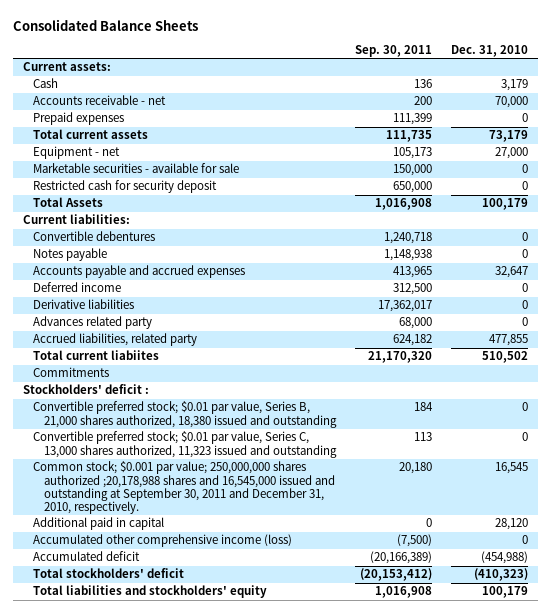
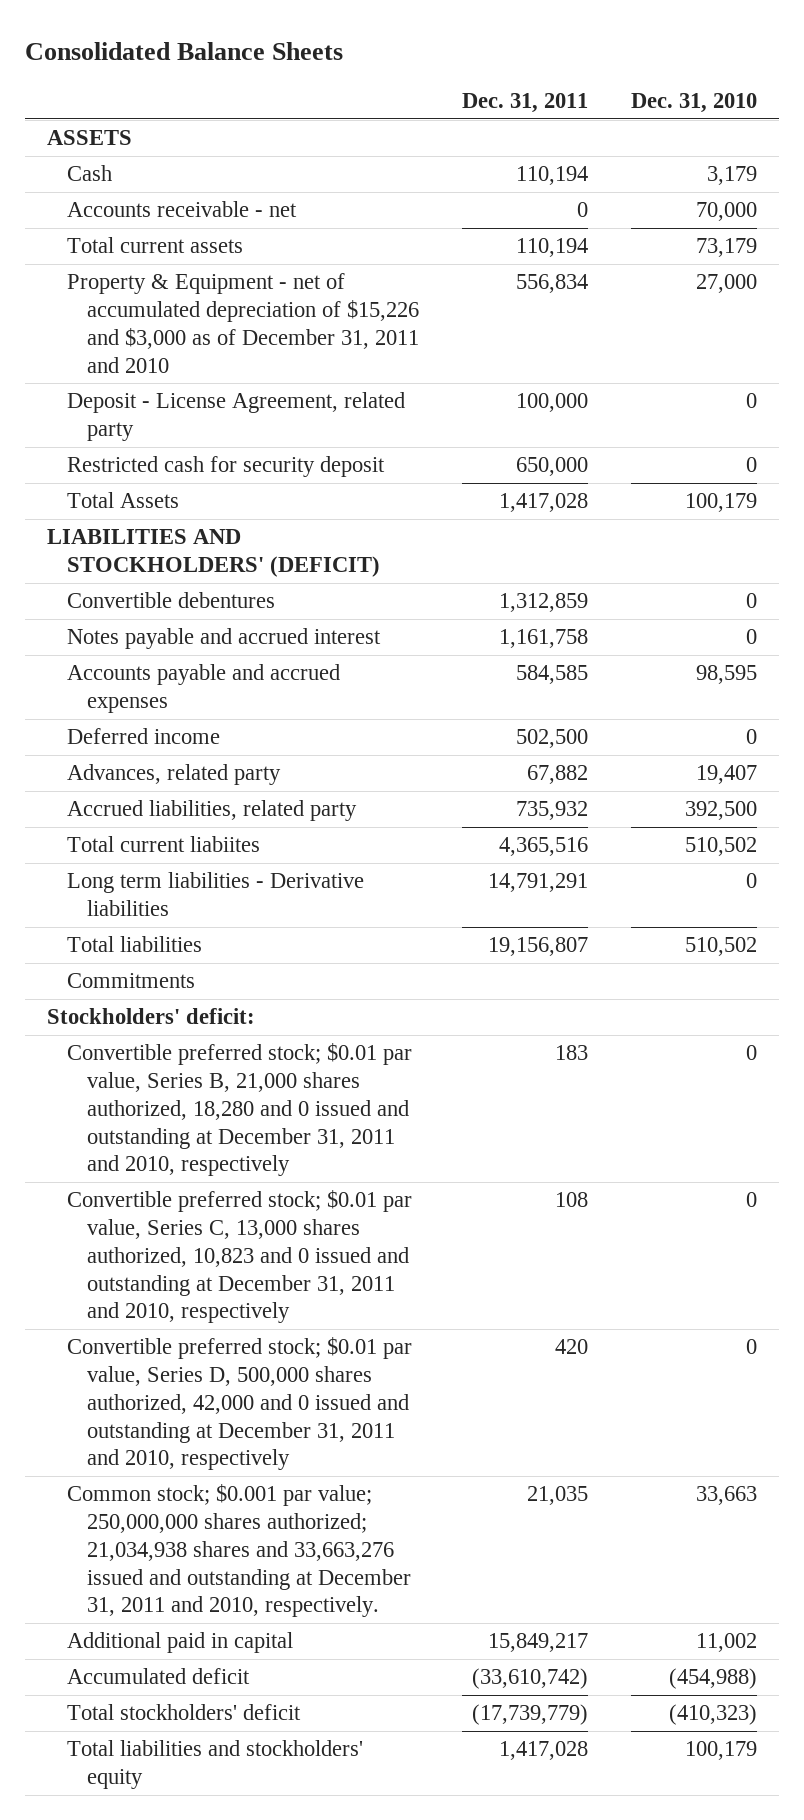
- | Sep. 30, 2011 | Dec. 31, 2010
+ | Dec. 31, 2011 | Dec. 31, 2010
- Current assets:
+ ASSETS
- Prepaid expenses | 111,399 | 0
- Equipment - net | 105,173 | 27,000
- Marketable securities - available for sale | 150,000 | 0
+ Property & Equipment - net of accumulated depreciation of $15,226 and $3,000 as of December 31, 2011 and 2010 | 556,834 | 27,000
+ Deposit - License Agreement, related party | 100,000 | 0
- Current liabilities:
+ LIABILITIES AND STOCKHOLDERS' (DEFICIT)
- Notes payable | 1,148,938 | 0
- Accounts payable and accrued expenses | 413,965 | 32,647
+ Notes payable and accrued interest | 1,161,758 | 0
+ Accounts payable and accrued expenses | 584,585 | 98,595
- Derivative liabilities | 17,362,017 | 0
- Advances related party | 68,000 | 0
- Accrued liabilities, related party | 624,182 | 477,855
+ Advances, related party | 67,882 | 19,407
+ Accrued liabilities, related party | 735,932 | 392,500
+ Long term liabilities - Derivative liabilities | 14,791,291 | 0
+ Total liabilities | 19,156,807 | 510,502
- Stockholders' deficit :
- Convertible preferred stock; $0.01 par value, Series B, 21,000 shares authorized, 18,380 issued and outstanding | 184 | 0
- Convertible preferred stock; $0.01 par value, Series C, 13,000 shares authorized, 11,323 issued and outstanding | 113 | 0
- Common stock; $0.001 par value; 250,000,000 shares authorized ;20,178,988 shares and 16,545,000 issued and outstanding at September 30, 2011 and December 31, 2010, respectively. | 20,180 | 16,545
- Additional paid in capital | 0 | 28,120
- Accumulated other comprehensive income (loss) | (7,500) | 0
+ Stockholders' deficit:
+ Convertible preferred stock; $0.01 par value, Series B, 21,000 shares authorized, 18,280 and 0 issued and outstanding at December 31, 2011 and 2010, respectively | 183 | 0
+ Convertible preferred stock; $0.01 par value, Series C, 13,000 shares authorized, 10,823 and 0 issued and outstanding at December 31, 2011 and 2010, respectively | 108 | 0
+ Convertible preferred stock; $0.01 par value, Series D, 500,000 shares authorized, 42,000 and 0 issued and outstanding at December 31, 2011 and 2010, respectively | 420 | 0
+ Common stock; $0.001 par value; 250,000,000 shares authorized; 21,034,938 shares and 33,663,276 issued and outstanding at December 31, 2011 and 2010, respectively. | 21,035 | 33,663
+ Additional paid in capital | 15,849,217 | 11,002

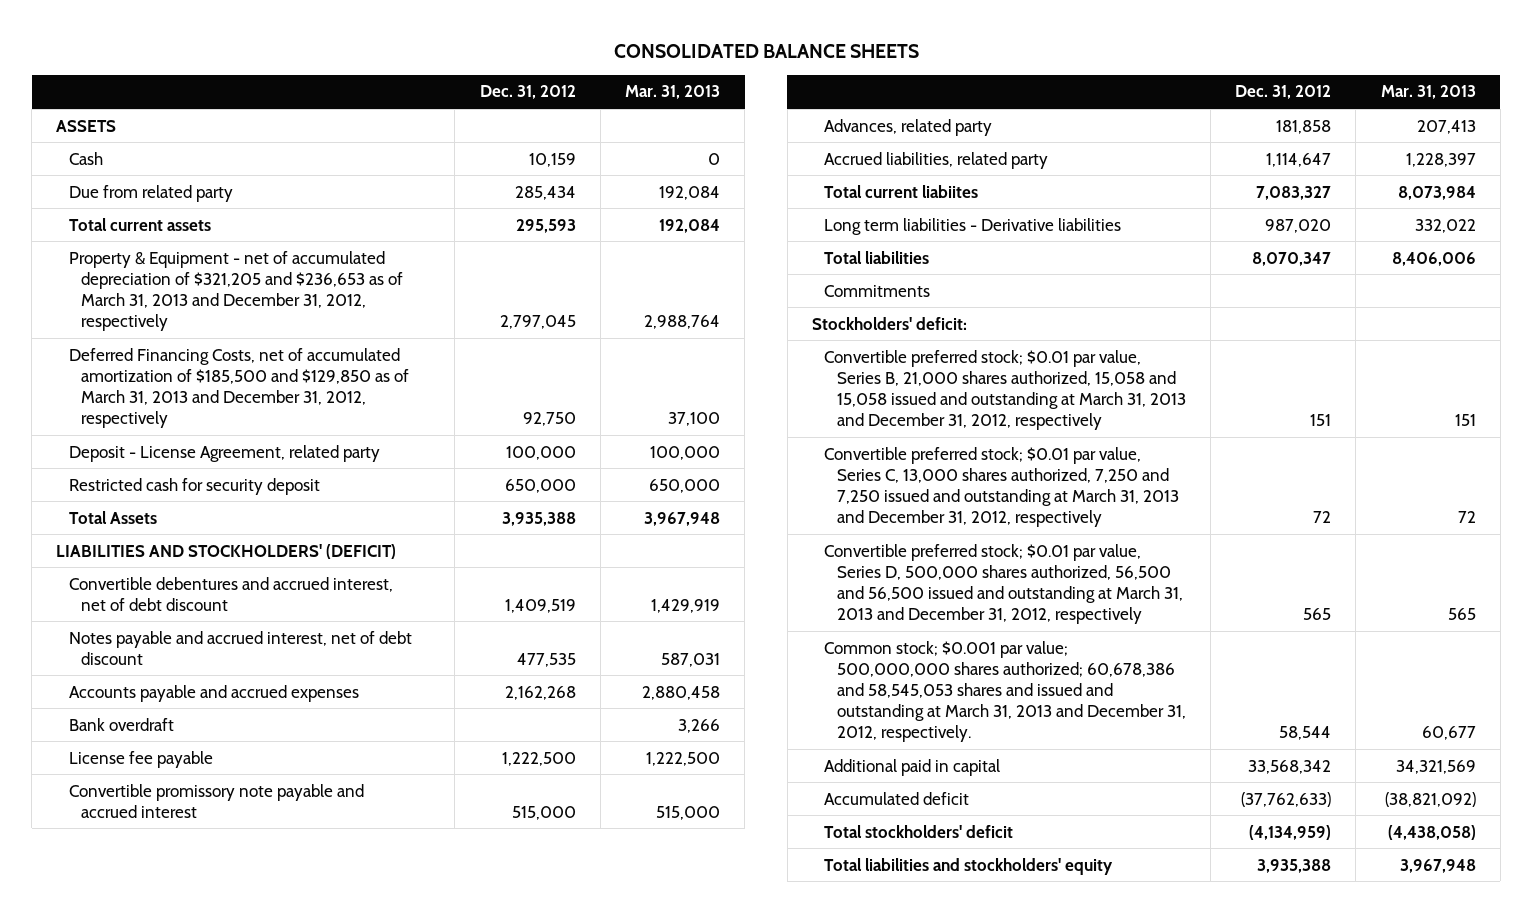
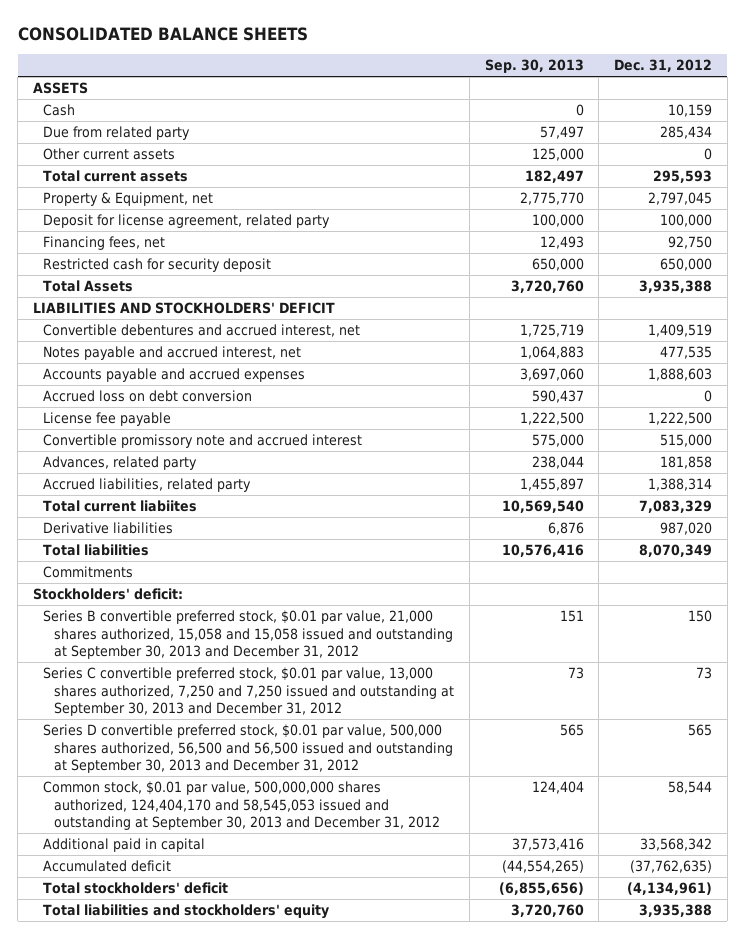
- | Dec. 31, 2012 | Mar. 31, 2013
+ | Sep. 30, 2013 | Dec. 31, 2012
+ Other current assets | 125,000 | 0
- Property & Equipment - net of accumulated depreciation of $321,205 and $236,653 as of March 31, 2013 and December 31, 2012, respectively | 2,797,045 | 2,988,764
- Deferred Financing Costs, net of accumulated amortization of $185,500 and $129,850 as of March 31, 2013 and December 31, 2012, respectively | 92,750 | 37,100
- Deposit - License Agreement, related party | 100,000 | 100,000
+ Property & Equipment, net | 2,775,770 | 2,797,045
+ Deposit for license agreement, related party | 100,000 | 100,000
+ Financing fees, net | 12,493 | 92,750
- LIABILITIES AND STOCKHOLDERS' (DEFICIT)
- Convertible debentures and accrued interest, net of debt discount | 1,409,519 | 1,429,919
- Notes payable and accrued interest, net of debt discount | 477,535 | 587,031
- Accounts payable and accrued expenses | 2,162,268 | 2,880,458
- Bank overdraft | | 3,266
+ LIABILITIES AND STOCKHOLDERS' DEFICIT
+ Convertible debentures and accrued interest, net | 1,725,719 | 1,409,519
+ Notes payable and accrued interest, net | 1,064,883 | 477,535
+ Accounts payable and accrued expenses | 3,697,060 | 1,888,603
+ Accrued loss on debt conversion | 590,437 | 0
- Convertible promissory note payable and accrued interest | 515,000 | 515,000
+ Convertible promissory note and accrued interest | 575,000 | 515,000
- Accrued liabilities, related party | 1,114,647 | 1,228,397
- Total current liabiites | 7,083,327 | 8,073,984
- Long term liabilities - Derivative liabilities | 987,020 | 332,022
- Total liabilities | 8,070,347 | 8,406,006
+ Accrued liabilities, related party | 1,455,897 | 1,388,314
+ Total current liabiites | 10,569,540 | 7,083,329
+ Derivative liabilities | 6,876 | 987,020
+ Total liabilities | 10,576,416 | 8,070,349
- Convertible preferred stock; $0.01 par value, Series B, 21,000 shares authorized, 15,058 and 15,058 issued and outstanding at March 31, 2013 and December 31, 2012, respectively | 151 | 151
- Convertible preferred stock; $0.01 par value, Series C, 13,000 shares authorized, 7,250 and 7,250 issued and outstanding at March 31, 2013 and December 31, 2012, respectively | 72 | 72
- Convertible preferred stock; $0.01 par value, Series D, 500,000 shares authorized, 56,500 and 56,500 issued and outstanding at March 31, 2013 and December 31, 2012, respectively | 565 | 565
- Common stock; $0.001 par value; 500,000,000 shares authorized; 60,678,386 and 58,545,053 shares and issued and outstanding at March 31, 2013 and December 31, 2012, respectively. | 58,544 | 60,677
+ Series B convertible preferred stock, $0.01 par value, 21,000 shares authorized, 15,058 and 15,058 issued and outstanding at September 30, 2013 and December 31, 2012 | 151 | 150
+ Series C convertible preferred stock, $0.01 par value, 13,000 shares authorized, 7,250 and 7,250 issued and outstanding at September 30, 2013 and December 31, 2012 | 73 | 73
+ Series D convertible preferred stock, $0.01 par value, 500,000 shares authorized, 56,500 and 56,500 issued and outstanding at September 30, 2013 and December 31, 2012 | 565 | 565
+ Common stock, $0.01 par value, 500,000,000 shares authorized, 124,404,170 and 58,545,053 issued and outstanding at September 30, 2013 and December 31, 2012 | 124,404 | 58,544
- Accumulated deficit | (37,762,633) | (38,821,092)
- Total stockholders' deficit | (4,134,959) | (4,438,058)
+ Accumulated deficit | (44,554,265) | (37,762,635)
+ Total stockholders' deficit | (6,855,656) | (4,134,961)

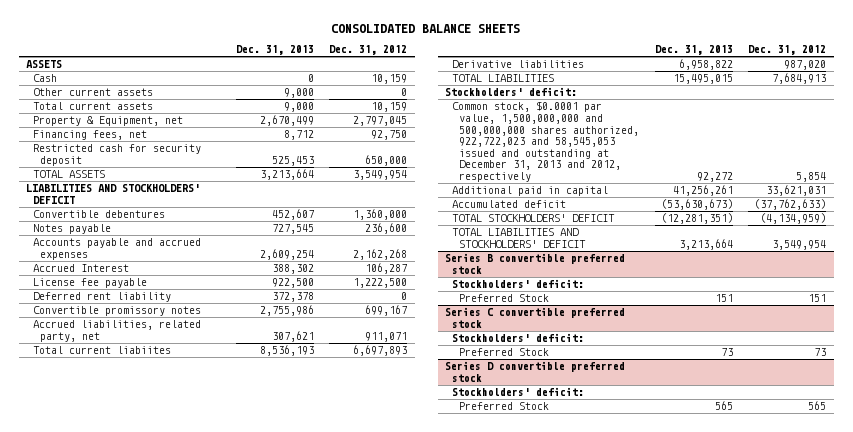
- | Sep. 30, 2013 | Dec. 31, 2012
+ | Dec. 31, 2013 | Dec. 31, 2012
- Due from related party | 57,497 | 285,434
- Total current assets | 182,497 | 295,593
+ Total current assets | 9,000 | 10,159
- Deposit for license agreement, related party | 100,000 | 100,000
- Total Assets | 3,720,760 | 3,935,388
+ TOTAL ASSETS | 3,213,664 | 3,549,954
- Convertible debentures and accrued interest, net | 1,725,719 | 1,409,519
- Notes payable and accrued interest, net | 1,064,883 | 477,535
- Accounts payable and accrued expenses | 3,697,060 | 1,888,603
- Accrued loss on debt conversion | 590,437 | 0
+ Convertible debentures | 452,607 | 1,360,000
+ Notes payable | 727,545 | 236,600
+ Accounts payable and accrued expenses | 2,609,254 | 2,162,268
+ Accrued Interest | 388,302 | 106,287
- Convertible promissory note and accrued interest | 575,000 | 515,000
- Advances, related party | 238,044 | 181,858
- Accrued liabilities, related party | 1,455,897 | 1,388,314
- Total current liabiites | 10,569,540 | 7,083,329
+ Deferred rent liability | 372,378 | 0
+ Convertible promissory notes | 2,755,986 | 699,167
+ Accrued liabilities, related party, net | 307,621 | 911,071
+ Total current liabiites | 8,536,193 | 6,697,893
- Total liabilities | 10,576,416 | 8,070,349
- Commitments
+ TOTAL LIABILITIES | 15,495,015 | 7,684,913
- Series B convertible preferred stock, $0.01 par value, 21,000 shares authorized, 15,058 and 15,058 issued and outstanding at September 30, 2013 and December 31, 2012 | 151 | 150
- Series C convertible preferred stock, $0.01 par value, 13,000 shares authorized, 7,250 and 7,250 issued and outstanding at September 30, 2013 and December 31, 2012 | 73 | 73
- Series D convertible preferred stock, $0.01 par value, 500,000 shares authorized, 56,500 and 56,500 issued and outstanding at September 30, 2013 and December 31, 2012 | 565 | 565
- Common stock, $0.01 par value, 500,000,000 shares authorized, 124,404,170 and 58,545,053 issued and outstanding at September 30, 2013 and December 31, 2012 | 124,404 | 58,544
- Additional paid in capital | 37,573,416 | 33,568,342
- Accumulated deficit | (44,554,265) | (37,762,635)
- Total stockholders' deficit | (6,855,656) | (4,134,961)
- Total liabilities and stockholders' equity | 3,720,760 | 3,935,388
+ Common stock, $0.0001 par value, 1,500,000,000 and 500,000,000 shares authorized, 922,722,023 and 58,545,053 issued and outstanding at December 31, 2013 and 2012, respectively | 92,272 | 5,854
+ Additional paid in capital | 41,256,261 | 33,621,031
+ Accumulated deficit | (53,630,673) | (37,762,633)
+ TOTAL STOCKHOLDERS' DEFICIT | (12,281,351) | (4,134,959)
+ TOTAL LIABILITIES AND STOCKHOLDERS' DEFICIT | 3,213,664 | 3,549,954
+ Series B convertible preferred stock
+ Stockholders' deficit:
+ Preferred Stock | 151 | 151
+ Series C convertible preferred stock
+ Stockholders' deficit:
+ Preferred Stock | 73 | 73
+ Series D convertible preferred stock
+ Stockholders' deficit:
+ Preferred Stock | 565 | 565

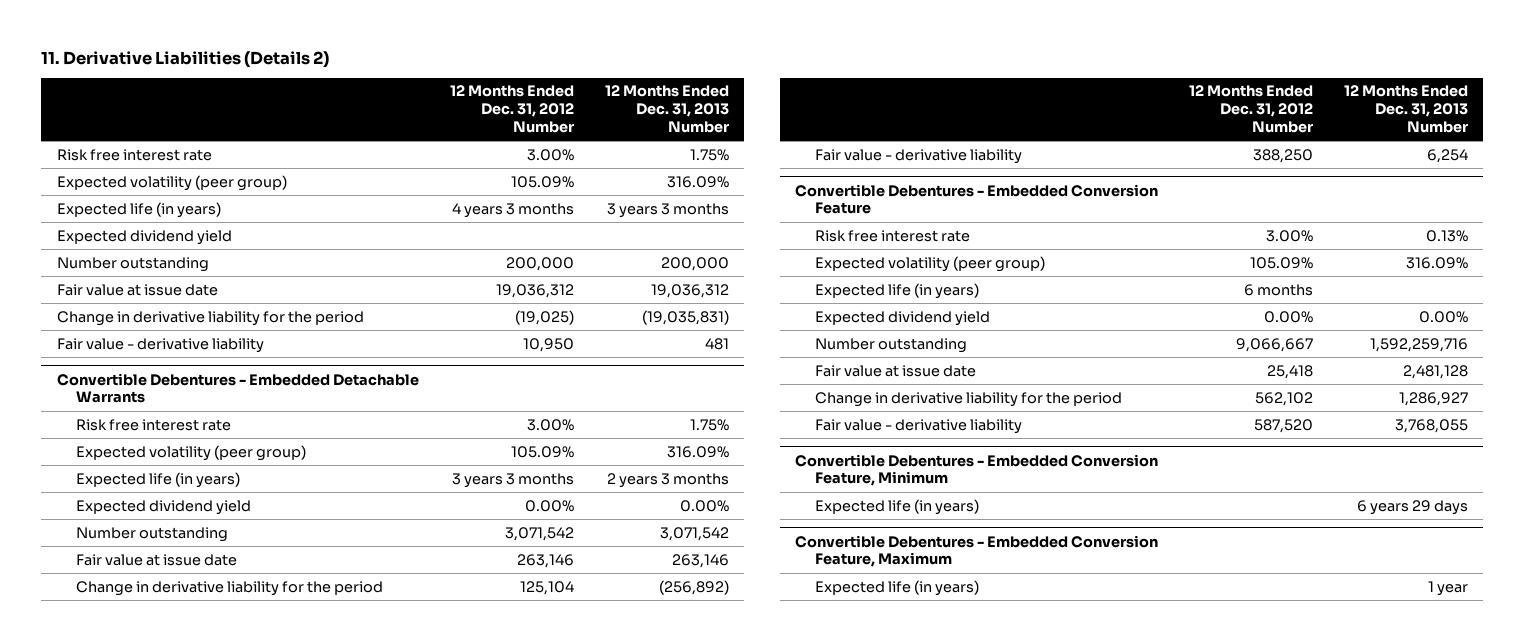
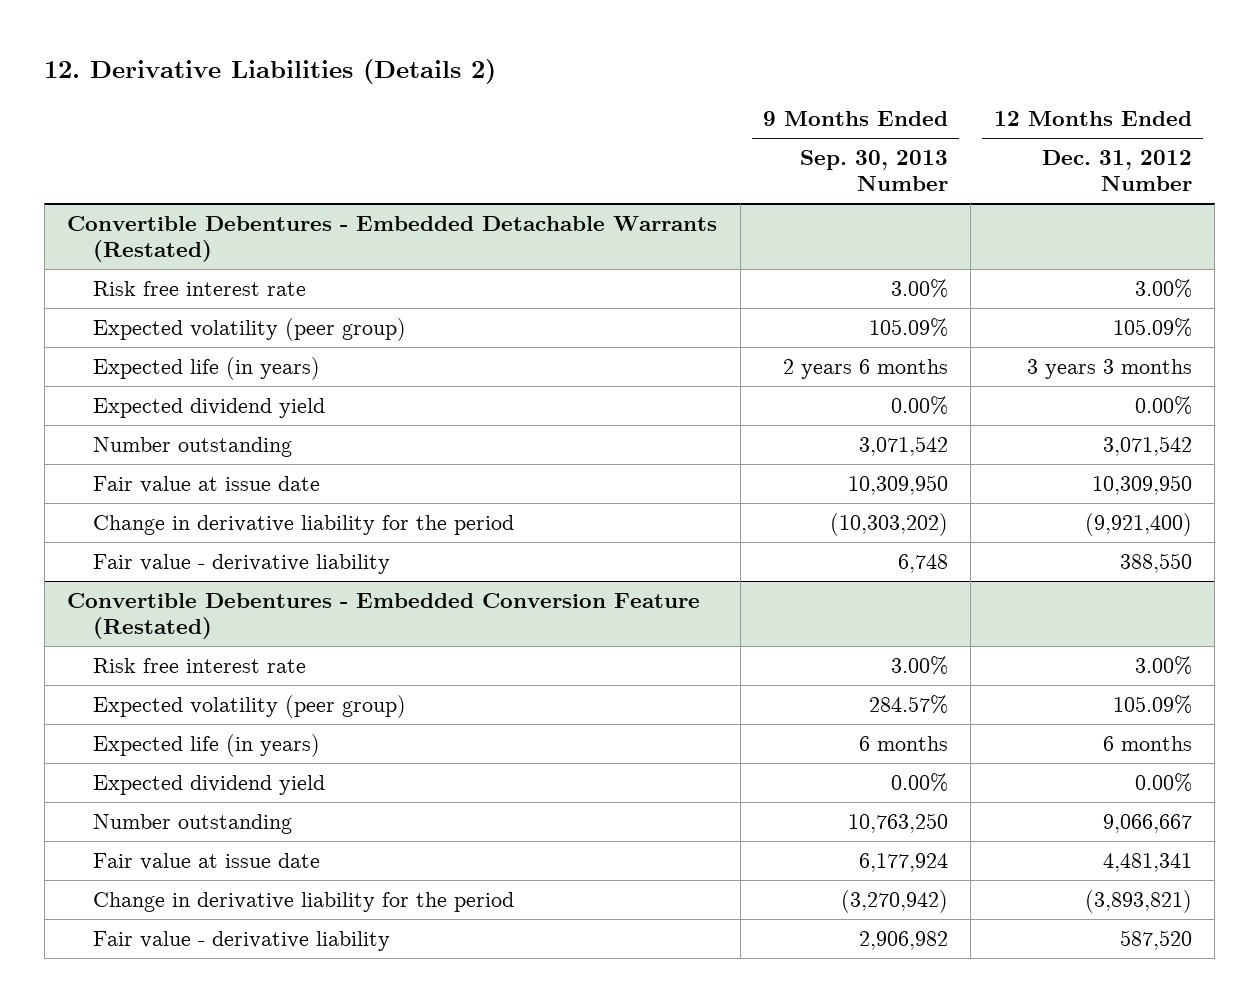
- 11. Derivative Liabilities (Details 2)
+ 12. Derivative Liabilities (Details 2)
- | 12 Months Ended Dec. 31, 2012 Number | 12 Months Ended Dec. 31, 2013 Number
+ | 9 Months Ended Sep. 30, 2013 Number | 12 Months Ended Dec. 31, 2012 Number
- Risk free interest rate | 3.00% | 1.75%
- Expected volatility (peer group) | 105.09% | 316.09%
- Expected life (in years) | 4 years 3 months | 3 years 3 months
- Expected dividend yield
- Number outstanding | 200,000 | 200,000
- Fair value at issue date | 19,036,312 | 19,036,312
- Change in derivative liability for the period | (19,025) | (19,035,831)
- Fair value - derivative liability | 10,950 | 481
- Convertible Debentures - Embedded Detachable Warrants
+ Convertible Debentures - Embedded Detachable Warrants (Restated)
- Fair value at issue date | 263,146 | 263,146
- Change in derivative liability for the period | 125,104 | (256,892)
- Fair value - derivative liability | 388,250 | 6,254
- Convertible Debentures - Embedded Conversion Feature
+ Fair value at issue date | 10,309,950 | 10,309,950
+ Change in derivative liability for the period | (10,303,202) | (9,921,400)
+ Fair value - derivative liability | 6,748 | 388,550
+ Convertible Debentures - Embedded Conversion Feature (Restated)
- Fair value at issue date | 25,418 | 2,481,128
- Change in derivative liability for the period | 562,102 | 1,286,927
+ Fair value at issue date | 6,177,924 | 4,481,341
+ Change in derivative liability for the period | (3,270,942) | (3,893,821)
- Convertible Debentures - Embedded Conversion Feature, Minimum
- Expected life (in years) | | 6 years 29 days
- Convertible Debentures - Embedded Conversion Feature, Maximum
- Expected life (in years) | | 1 year

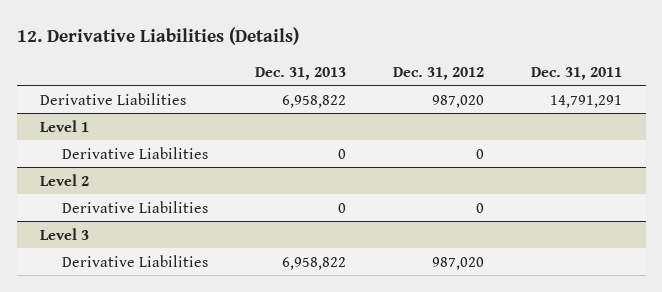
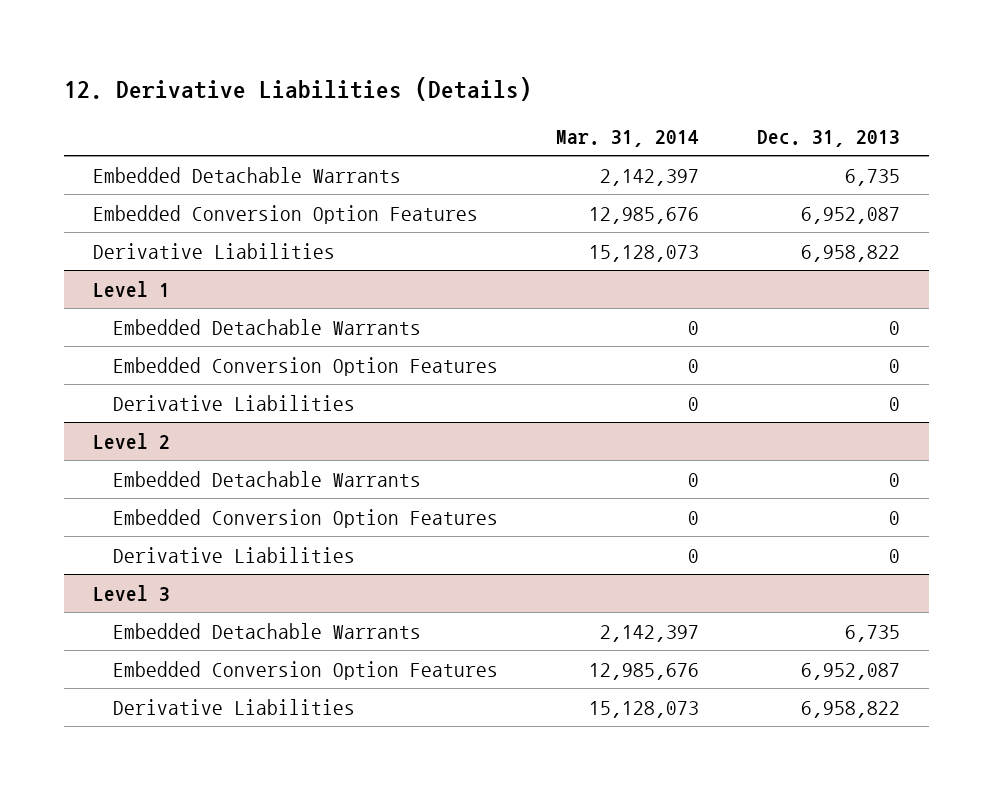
- | Dec. 31, 2013 | Dec. 31, 2012 | Dec. 31, 2011
+ | Mar. 31, 2014 | Dec. 31, 2013
+ Embedded Detachable Warrants | 2,142,397 | 6,735
+ Embedded Conversion Option Features | 12,985,676 | 6,952,087
@ Level 1
+ Embedded Detachable Warrants | 0 | 0
+ Embedded Conversion Option Features | 0 | 0
@ Level 2
+ Embedded Detachable Warrants | 0 | 0
+ Embedded Conversion Option Features | 0 | 0
@ Level 3
+ Embedded Detachable Warrants | 2,142,397 | 6,735
+ Embedded Conversion Option Features | 12,985,676 | 6,952,087

